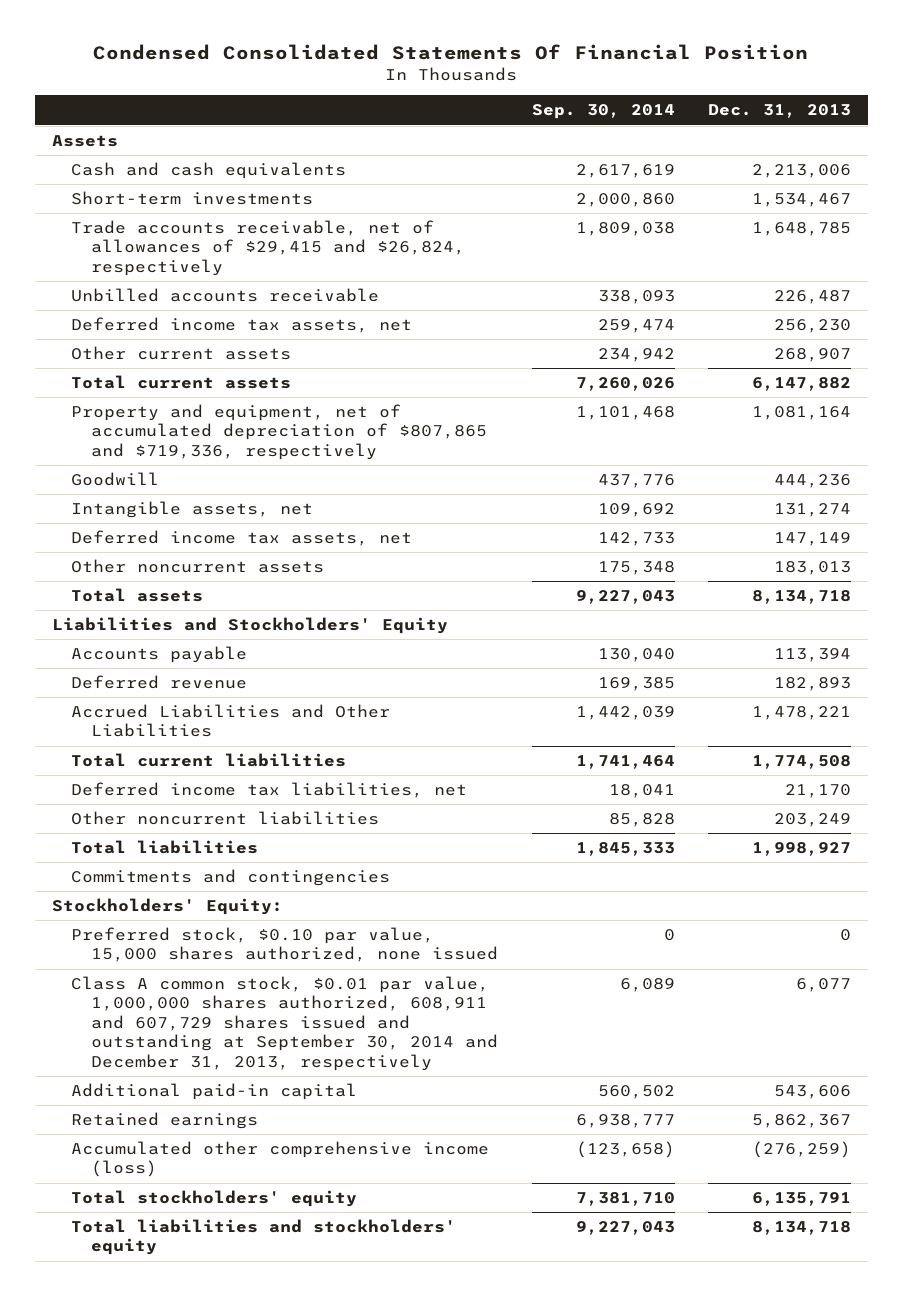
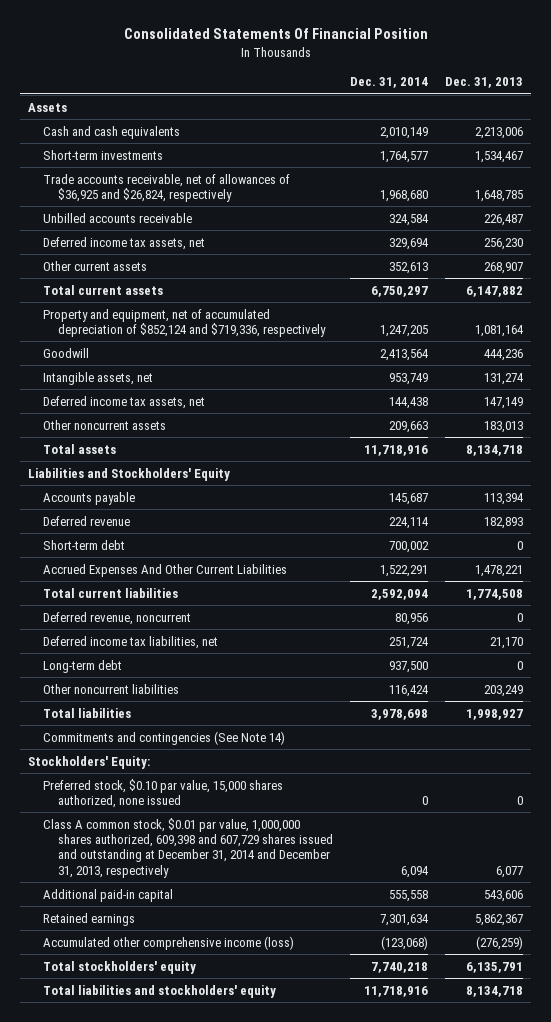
- Condensed Consolidated Statements Of Financial Position
+ Consolidated Statements Of Financial Position
- | Sep. 30, 2014 | Dec. 31, 2013
+ | Dec. 31, 2014 | Dec. 31, 2013
- Trade accounts receivable, net of allowances of $29,415 and $26,824, respectively | 1,809,038 | 1,648,785
+ Trade accounts receivable, net of allowances of $36,925 and $26,824, respectively | 1,968,680 | 1,648,785
- Property and equipment, net of accumulated depreciation of $807,865 and $719,336, respectively | 1,101,468 | 1,081,164
+ Property and equipment, net of accumulated depreciation of $852,124 and $719,336, respectively | 1,247,205 | 1,081,164
- Accrued Liabilities and Other Liabilities | 1,442,039 | 1,478,221
+ Short-term debt | 700,002 | 0
+ Accrued Expenses And Other Current Liabilities | 1,522,291 | 1,478,221
+ Deferred revenue, noncurrent | 80,956 | 0
+ Long-term debt | 937,500 | 0
- Commitments and contingencies
+ Commitments and contingencies (See Note 14)
- Class A common stock, $0.01 par value, 1,000,000 shares authorized, 608,911 and 607,729 shares issued and outstanding at September 30, 2014 and December 31, 2013, respectively | 6,089 | 6,077
+ Class A common stock, $0.01 par value, 1,000,000 shares authorized, 609,398 and 607,729 shares issued and outstanding at December 31, 2014 and December 31, 2013, respectively | 6,094 | 6,077

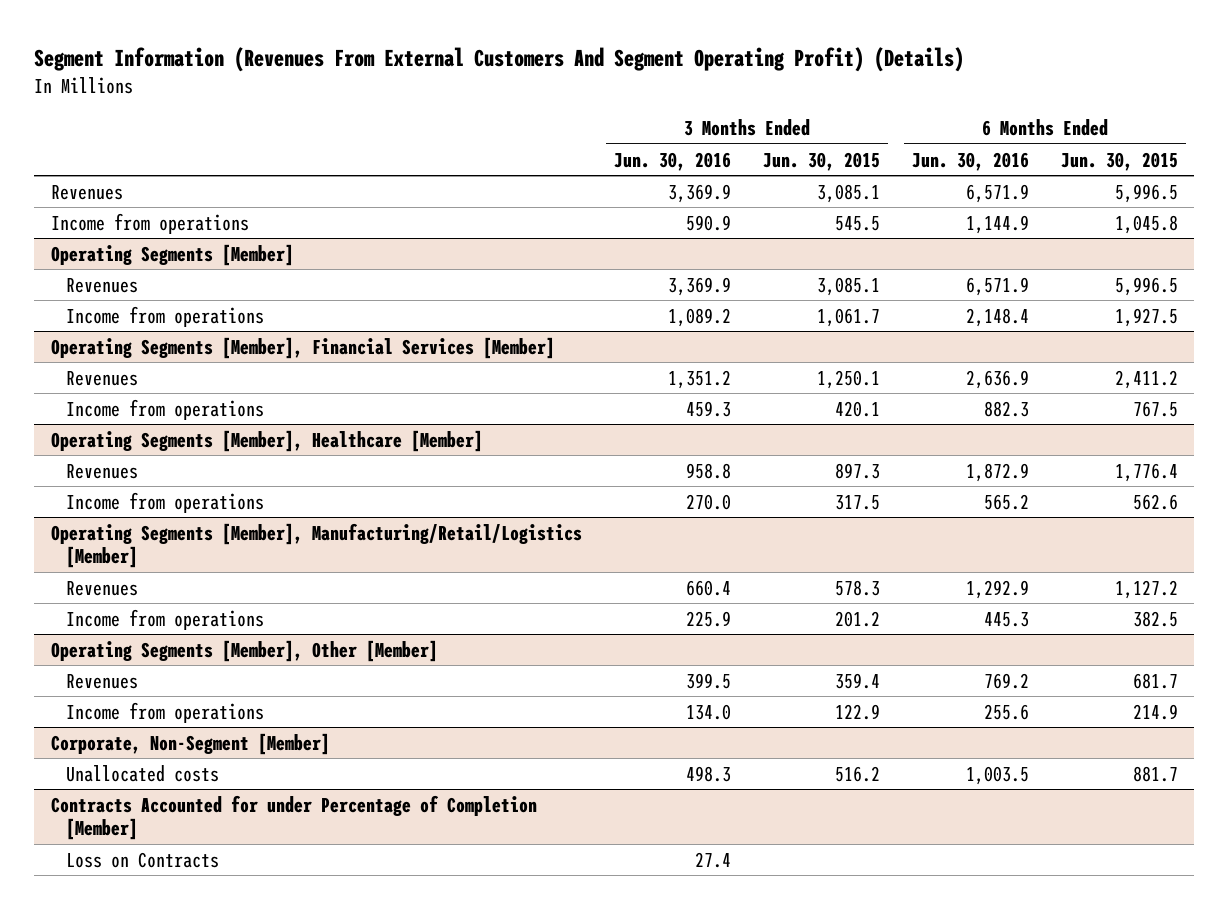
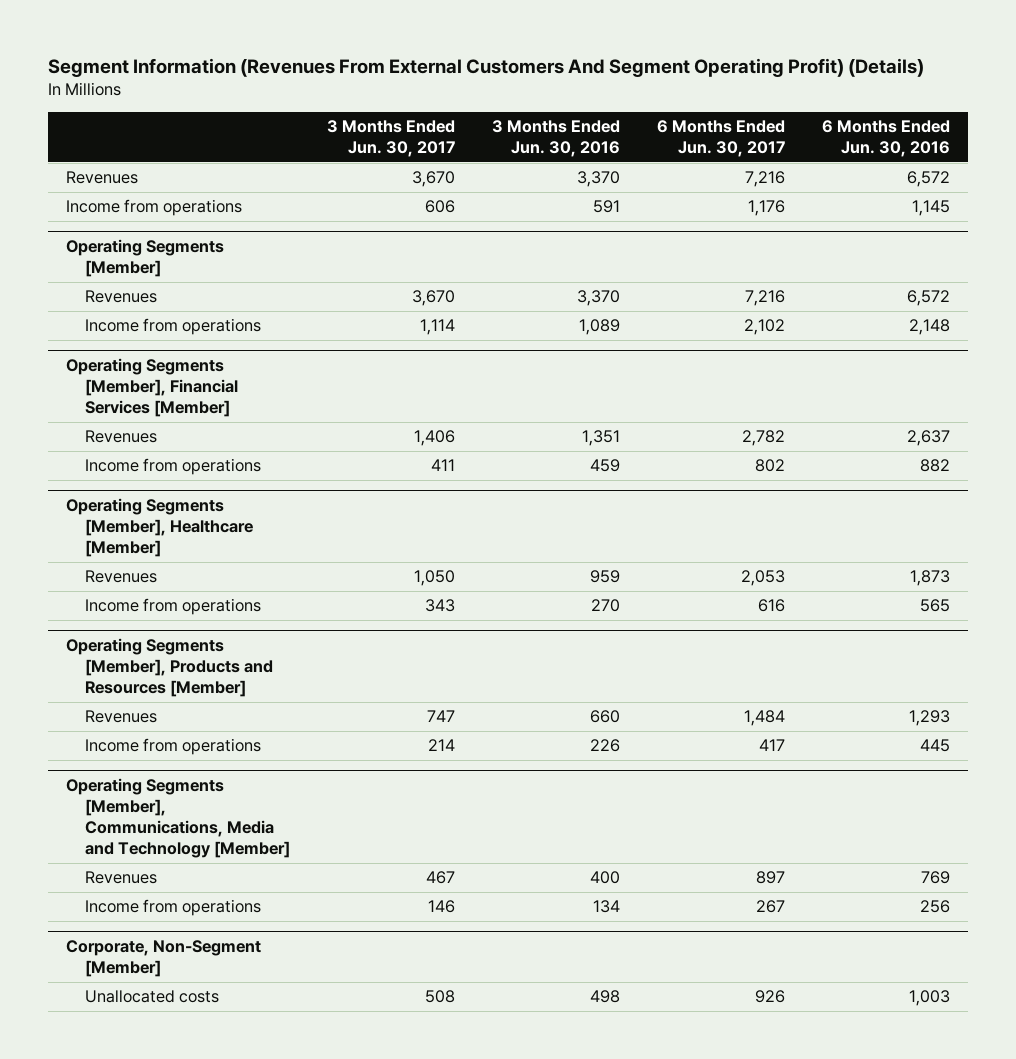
- | 3 Months Ended Jun. 30, 2016 | 3 Months Ended Jun. 30, 2015 | 6 Months Ended Jun. 30, 2016 | 6 Months Ended Jun. 30, 2015
+ | 3 Months Ended Jun. 30, 2017 | 3 Months Ended Jun. 30, 2016 | 6 Months Ended Jun. 30, 2017 | 6 Months Ended Jun. 30, 2016
- Revenues | 3,369.9 | 3,085.1 | 6,571.9 | 5,996.5
- Income from operations | 590.9 | 545.5 | 1,144.9 | 1,045.8
+ Revenues | 3,670 | 3,370 | 7,216 | 6,572
+ Income from operations | 606 | 591 | 1,176 | 1,145
@ Operating Segments [Member]
- Revenues | 3,369.9 | 3,085.1 | 6,571.9 | 5,996.5
- Income from operations | 1,089.2 | 1,061.7 | 2,148.4 | 1,927.5
+ Revenues | 3,670 | 3,370 | 7,216 | 6,572
+ Income from operations | 1,114 | 1,089 | 2,102 | 2,148
@ Operating Segments [Member], Financial Services [Member]
- Revenues | 1,351.2 | 1,250.1 | 2,636.9 | 2,411.2
- Income from operations | 459.3 | 420.1 | 882.3 | 767.5
+ Revenues | 1,406 | 1,351 | 2,782 | 2,637
+ Income from operations | 411 | 459 | 802 | 882
@ Operating Segments [Member], Healthcare [Member]
- Revenues | 958.8 | 897.3 | 1,872.9 | 1,776.4
- Income from operations | 270.0 | 317.5 | 565.2 | 562.6
- Operating Segments [Member], Manufacturing/Retail/Logistics [Member]
- Revenues | 660.4 | 578.3 | 1,292.9 | 1,127.2
- Income from operations | 225.9 | 201.2 | 445.3 | 382.5
- Operating Segments [Member], Other [Member]
- Revenues | 399.5 | 359.4 | 769.2 | 681.7
- Income from operations | 134.0 | 122.9 | 255.6 | 214.9
@ Operating Segments [Member], Healthcare [Member]
+ Revenues | 1,050 | 959 | 2,053 | 1,873
+ Income from operations | 343 | 270 | 616 | 565
+ Operating Segments [Member], Products and Resources [Member]
+ Revenues | 747 | 660 | 1,484 | 1,293
+ Income from operations | 214 | 226 | 417 | 445
+ Operating Segments [Member], Communications, Media and Technology [Member]
+ Revenues | 467 | 400 | 897 | 769
+ Income from operations | 146 | 134 | 267 | 256
@ Corporate, Non-Segment [Member]
- Unallocated costs | 498.3 | 516.2 | 1,003.5 | 881.7
- Contracts Accounted for under Percentage of Completion [Member]
- Loss on Contracts | 27.4 | | |
@ Corporate, Non-Segment [Member]
+ Unallocated costs | 508 | 498 | 926 | 1,003

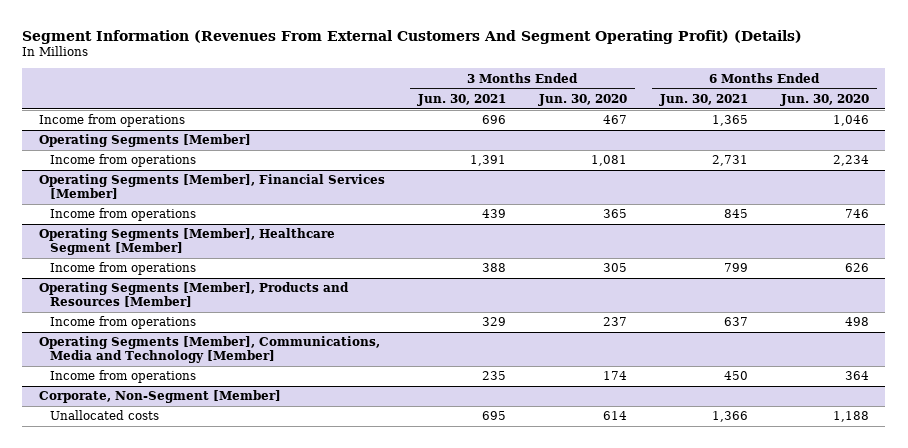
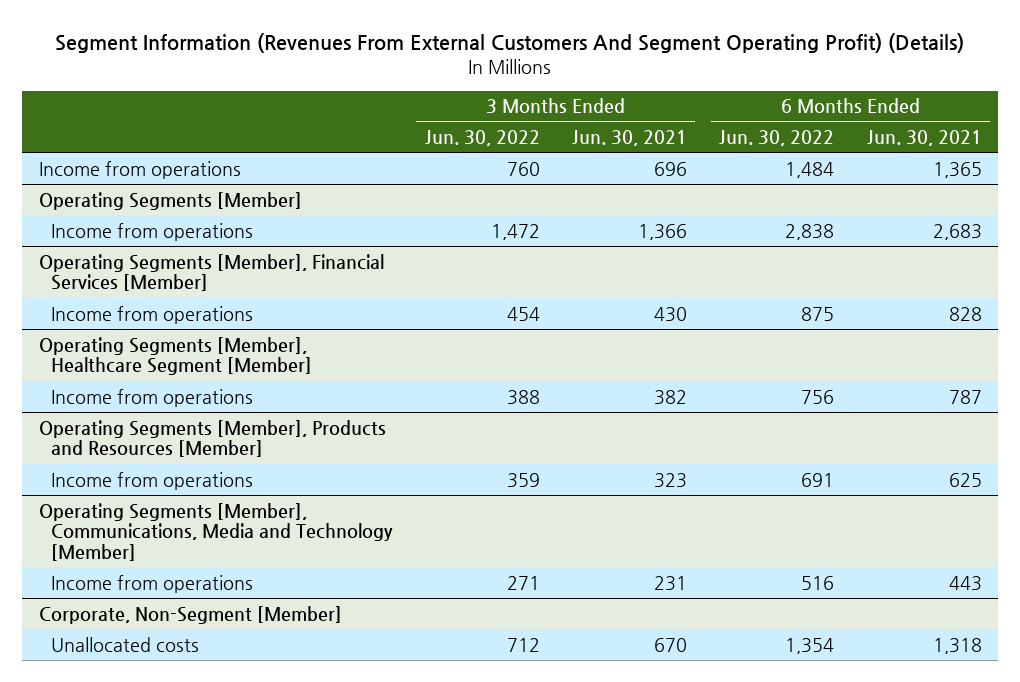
- | 3 Months Ended Jun. 30, 2021 | 3 Months Ended Jun. 30, 2020 | 6 Months Ended Jun. 30, 2021 | 6 Months Ended Jun. 30, 2020
+ | 3 Months Ended Jun. 30, 2022 | 3 Months Ended Jun. 30, 2021 | 6 Months Ended Jun. 30, 2022 | 6 Months Ended Jun. 30, 2021
@ Operating Segments [Member]
- Income from operations | 1,391 | 1,081 | 2,731 | 2,234
+ Income from operations | 1,472 | 1,366 | 2,838 | 2,683
@ Operating Segments [Member], Financial Services [Member]
- Income from operations | 439 | 365 | 845 | 746
+ Income from operations | 454 | 430 | 875 | 828
@ Operating Segments [Member], Healthcare Segment [Member]
- Income from operations | 388 | 305 | 799 | 626
+ Income from operations | 388 | 382 | 756 | 787
@ Operating Segments [Member], Products and Resources [Member]
- Income from operations | 329 | 237 | 637 | 498
+ Income from operations | 359 | 323 | 691 | 625
@ Operating Segments [Member], Communications, Media and Technology [Member]
- Income from operations | 235 | 174 | 450 | 364
+ Income from operations | 271 | 231 | 516 | 443
@ Corporate, Non-Segment [Member]
- Unallocated costs | 695 | 614 | 1,366 | 1,188
+ Unallocated costs | 712 | 670 | 1,354 | 1,318

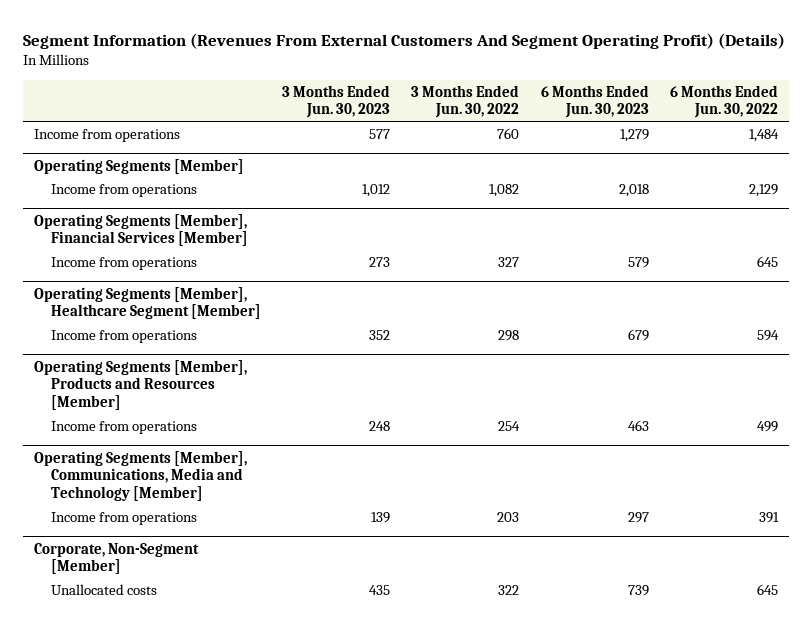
- | 3 Months Ended Jun. 30, 2022 | 3 Months Ended Jun. 30, 2021 | 6 Months Ended Jun. 30, 2022 | 6 Months Ended Jun. 30, 2021
+ | 3 Months Ended Jun. 30, 2023 | 3 Months Ended Jun. 30, 2022 | 6 Months Ended Jun. 30, 2023 | 6 Months Ended Jun. 30, 2022
@ Operating Segments [Member]
- Income from operations | 1,472 | 1,366 | 2,838 | 2,683
+ Income from operations | 1,012 | 1,082 | 2,018 | 2,129
@ Operating Segments [Member], Financial Services [Member]
- Income from operations | 454 | 430 | 875 | 828
+ Income from operations | 273 | 327 | 579 | 645
@ Operating Segments [Member], Healthcare Segment [Member]
- Income from operations | 388 | 382 | 756 | 787
+ Income from operations | 352 | 298 | 679 | 594
@ Operating Segments [Member], Products and Resources [Member]
- Income from operations | 359 | 323 | 691 | 625
+ Income from operations | 248 | 254 | 463 | 499
@ Operating Segments [Member], Communications, Media and Technology [Member]
- Income from operations | 271 | 231 | 516 | 443
+ Income from operations | 139 | 203 | 297 | 391
@ Corporate, Non-Segment [Member]
- Unallocated costs | 712 | 670 | 1,354 | 1,318
+ Unallocated costs | 435 | 322 | 739 | 645

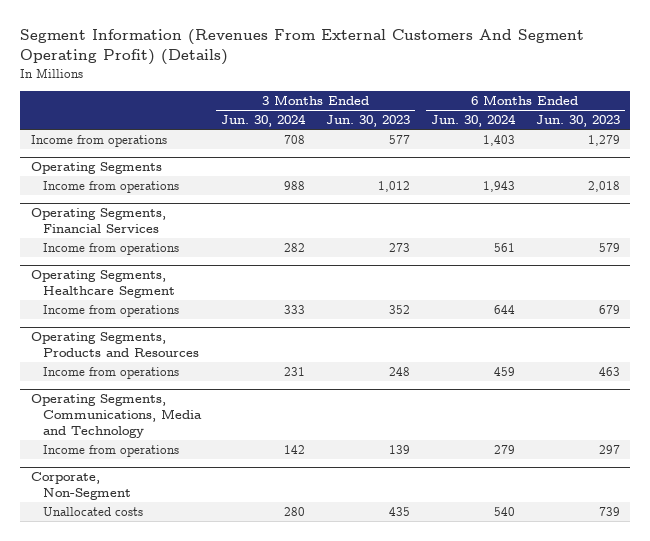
- | 3 Months Ended Jun. 30, 2023 | 3 Months Ended Jun. 30, 2022 | 6 Months Ended Jun. 30, 2023 | 6 Months Ended Jun. 30, 2022
+ | 3 Months Ended Jun. 30, 2024 | 3 Months Ended Jun. 30, 2023 | 6 Months Ended Jun. 30, 2024 | 6 Months Ended Jun. 30, 2023
- Operating Segments [Member]
+ Operating Segments
- Operating Segments [Member], Financial Services [Member]
+ Operating Segments, Financial Services
- Operating Segments [Member], Healthcare Segment [Member]
+ Operating Segments, Healthcare Segment
- Operating Segments [Member], Products and Resources [Member]
+ Operating Segments, Products and Resources
- Operating Segments [Member], Communications, Media and Technology [Member]
+ Operating Segments, Communications, Media and Technology
- Corporate, Non-Segment [Member]
+ Corporate, Non-Segment

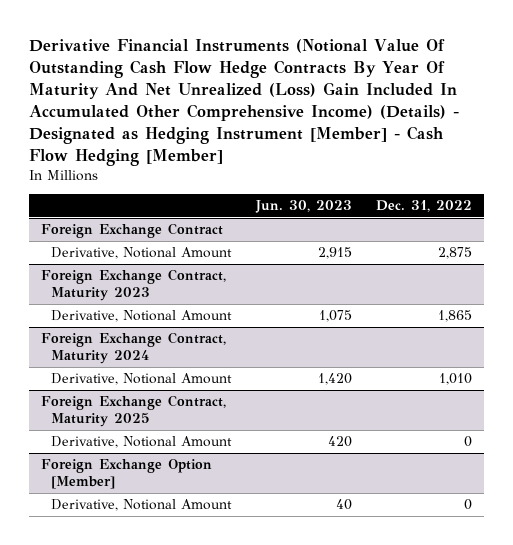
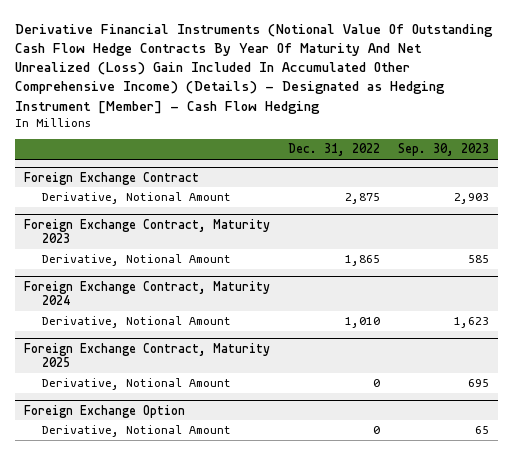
- Derivative Financial Instruments (Notional Value Of Outstanding Cash Flow Hedge Contracts By Year Of Maturity And Net Unrealized (Loss) Gain Included In Accumulated Other Comprehensive Income) (Details) - Designated as Hedging Instrument [Member] - Cash Flow Hedging [Member]
+ Derivative Financial Instruments (Notional Value Of Outstanding Cash Flow Hedge Contracts By Year Of Maturity And Net Unrealized (Loss) Gain Included In Accumulated Other Comprehensive Income) (Details) - Designated as Hedging Instrument [Member] - Cash Flow Hedging
- | Jun. 30, 2023 | Dec. 31, 2022
+ | Dec. 31, 2022 | Sep. 30, 2023
- Foreign Exchange Option [Member]
+ Foreign Exchange Option

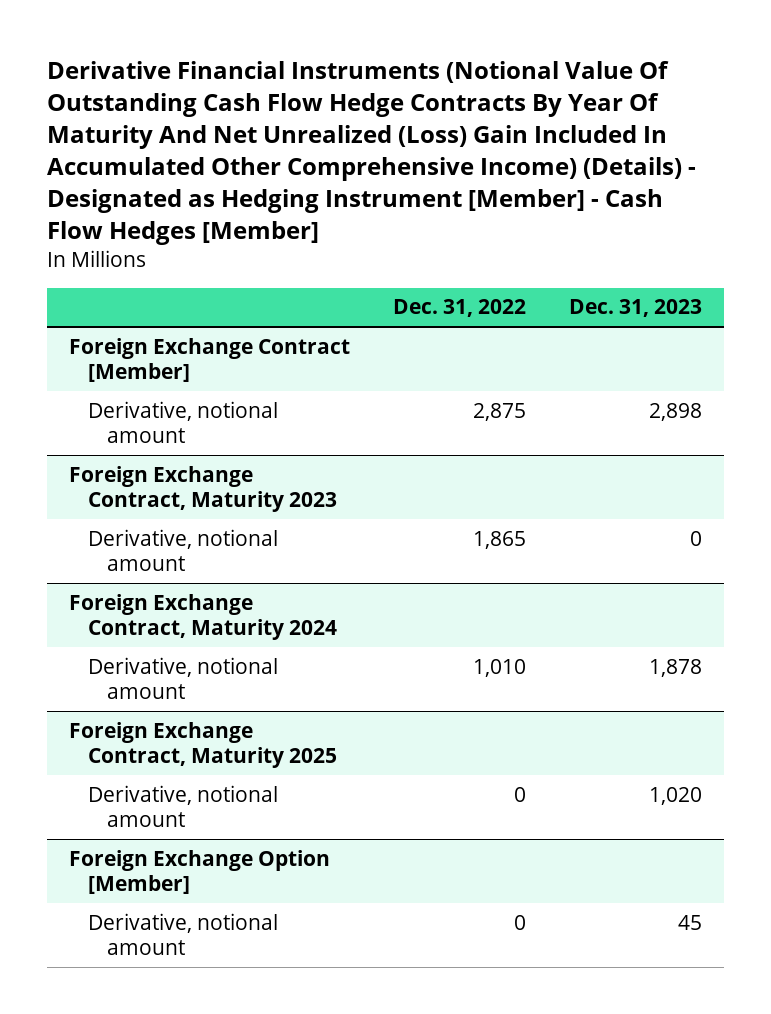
- Derivative Financial Instruments (Notional Value Of Outstanding Cash Flow Hedge Contracts By Year Of Maturity And Net Unrealized (Loss) Gain Included In Accumulated Other Comprehensive Income) (Details) - Designated as Hedging Instrument [Member] - Cash Flow Hedging
+ Derivative Financial Instruments (Notional Value Of Outstanding Cash Flow Hedge Contracts By Year Of Maturity And Net Unrealized (Loss) Gain Included In Accumulated Other Comprehensive Income) (Details) - Designated as Hedging Instrument [Member] - Cash Flow Hedges [Member]
- | Dec. 31, 2022 | Sep. 30, 2023
+ | Dec. 31, 2022 | Dec. 31, 2023
- Foreign Exchange Contract
- Derivative, Notional Amount | 2,875 | 2,903
+ Foreign Exchange Contract [Member]
+ Derivative, notional amount | 2,875 | 2,898
@ Foreign Exchange Contract, Maturity 2023
- Derivative, Notional Amount | 1,865 | 585
+ Derivative, notional amount | 1,865 | 0
@ Foreign Exchange Contract, Maturity 2024
- Derivative, Notional Amount | 1,010 | 1,623
+ Derivative, notional amount | 1,010 | 1,878
@ Foreign Exchange Contract, Maturity 2025
- Derivative, Notional Amount | 0 | 695
- Foreign Exchange Option
- Derivative, Notional Amount | 0 | 65
@ Foreign Exchange Contract, Maturity 2025
+ Derivative, notional amount | 0 | 1,020
+ Foreign Exchange Option [Member]
+ Derivative, notional amount | 0 | 45

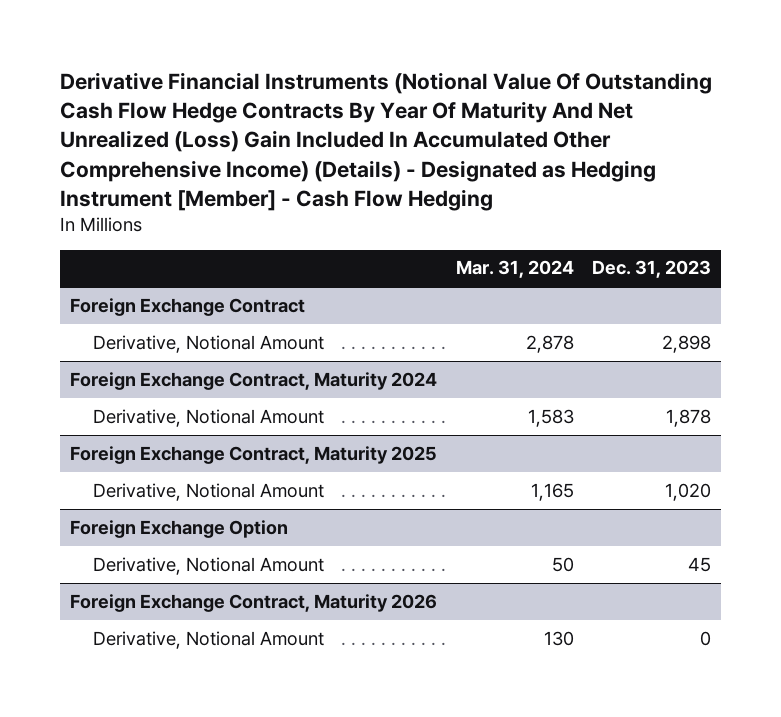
- Derivative Financial Instruments (Notional Value Of Outstanding Cash Flow Hedge Contracts By Year Of Maturity And Net Unrealized (Loss) Gain Included In Accumulated Other Comprehensive Income) (Details) - Designated as Hedging Instrument [Member] - Cash Flow Hedges [Member]
+ Derivative Financial Instruments (Notional Value Of Outstanding Cash Flow Hedge Contracts By Year Of Maturity And Net Unrealized (Loss) Gain Included In Accumulated Other Comprehensive Income) (Details) - Designated as Hedging Instrument [Member] - Cash Flow Hedging
- | Dec. 31, 2022 | Dec. 31, 2023
+ | Mar. 31, 2024 | Dec. 31, 2023
- Foreign Exchange Contract [Member]
- Derivative, notional amount | 2,875 | 2,898
- Foreign Exchange Contract, Maturity 2023
- Derivative, notional amount | 1,865 | 0
+ Foreign Exchange Contract
+ Derivative, Notional Amount | 2,878 | 2,898
@ Foreign Exchange Contract, Maturity 2024
- Derivative, notional amount | 1,010 | 1,878
+ Derivative, Notional Amount | 1,583 | 1,878
@ Foreign Exchange Contract, Maturity 2025
- Derivative, notional amount | 0 | 1,020
- Foreign Exchange Option [Member]
- Derivative, notional amount | 0 | 45
@ Foreign Exchange Contract, Maturity 2025
+ Derivative, Notional Amount | 1,165 | 1,020
+ Foreign Exchange Option
+ Derivative, Notional Amount | 50 | 45
+ Foreign Exchange Contract, Maturity 2026
+ Derivative, Notional Amount | 130 | 0

